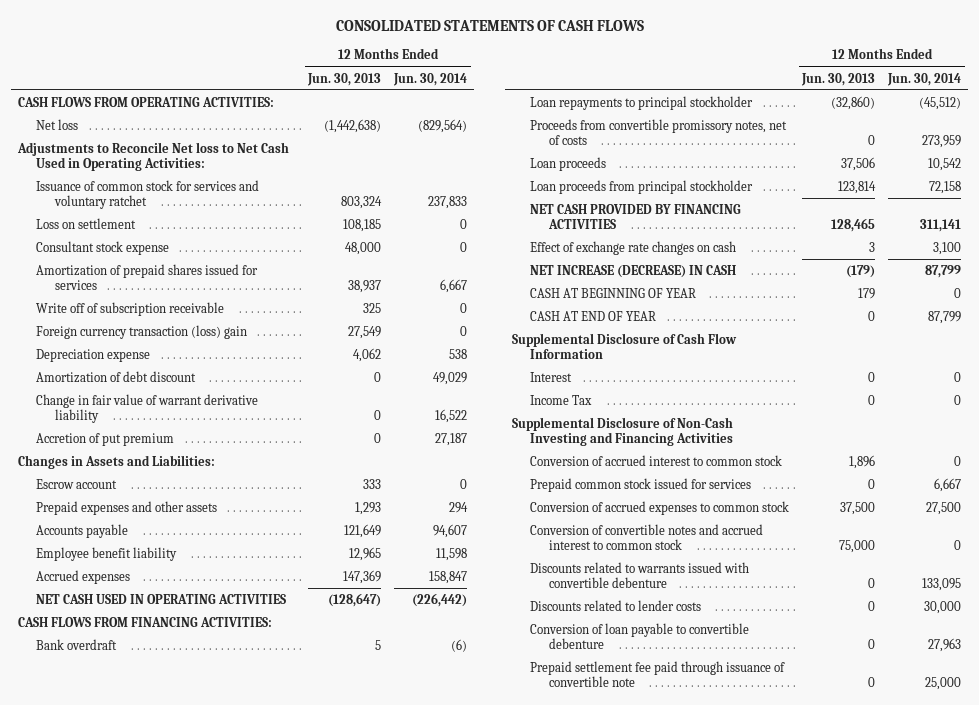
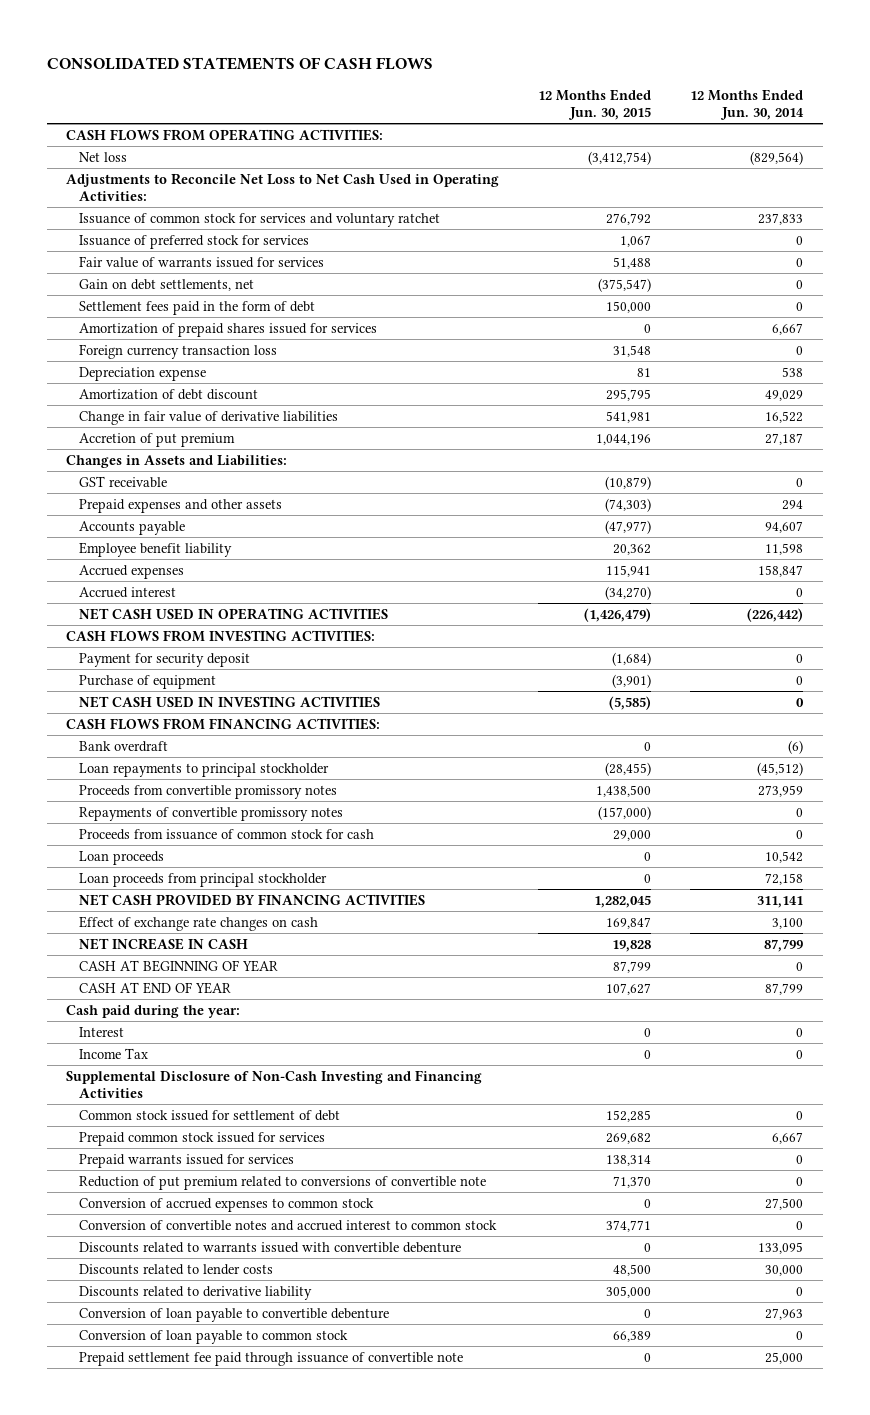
- | 12 Months Ended Jun. 30, 2013 | 12 Months Ended Jun. 30, 2014
+ | 12 Months Ended Jun. 30, 2015 | 12 Months Ended Jun. 30, 2014
- Adjustments to Reconcile Net loss to Net Cash Used in Operating Activities:
+ Adjustments to Reconcile Net Loss to Net Cash Used in Operating Activities:
- Loss on settlement | 108,185 | 0
- Consultant stock expense | 48,000 | 0
+ Issuance of preferred stock for services | 1,067 | 0
+ Fair value of warrants issued for services | 51,488 | 0
+ Gain on debt settlements, net | (375,547) | 0
+ Settlement fees paid in the form of debt | 150,000 | 0
- Write off of subscription receivable | 325 | 0
- Foreign currency transaction (loss) gain | 27,549 | 0
+ Foreign currency transaction loss | 31,548 | 0
- Change in fair value of warrant derivative liability | 0 | 16,522
+ Change in fair value of derivative liabilities | 541,981 | 16,522
- Escrow account | 333 | 0
+ GST receivable | (10,879) | 0
+ Accrued interest | (34,270) | 0
+ CASH FLOWS FROM INVESTING ACTIVITIES:
+ Payment for security deposit | (1,684) | 0
+ Purchase of equipment | (3,901) | 0
+ NET CASH USED IN INVESTING ACTIVITIES | (5,585) | 0
- Proceeds from convertible promissory notes, net of costs | 0 | 273,959
+ Proceeds from convertible promissory notes | 1,438,500 | 273,959
+ Repayments of convertible promissory notes | (157,000) | 0
+ Proceeds from issuance of common stock for cash | 29,000 | 0
- NET INCREASE (DECREASE) IN CASH | (179) | 87,799
+ NET INCREASE IN CASH | 19,828 | 87,799
- Supplemental Disclosure of Cash Flow Information
+ Cash paid during the year:
- Conversion of accrued interest to common stock | 1,896 | 0
+ Common stock issued for settlement of debt | 152,285 | 0
+ Prepaid warrants issued for services | 138,314 | 0
+ Reduction of put premium related to conversions of convertible note | 71,370 | 0
+ Discounts related to derivative liability | 305,000 | 0
+ Conversion of loan payable to common stock | 66,389 | 0

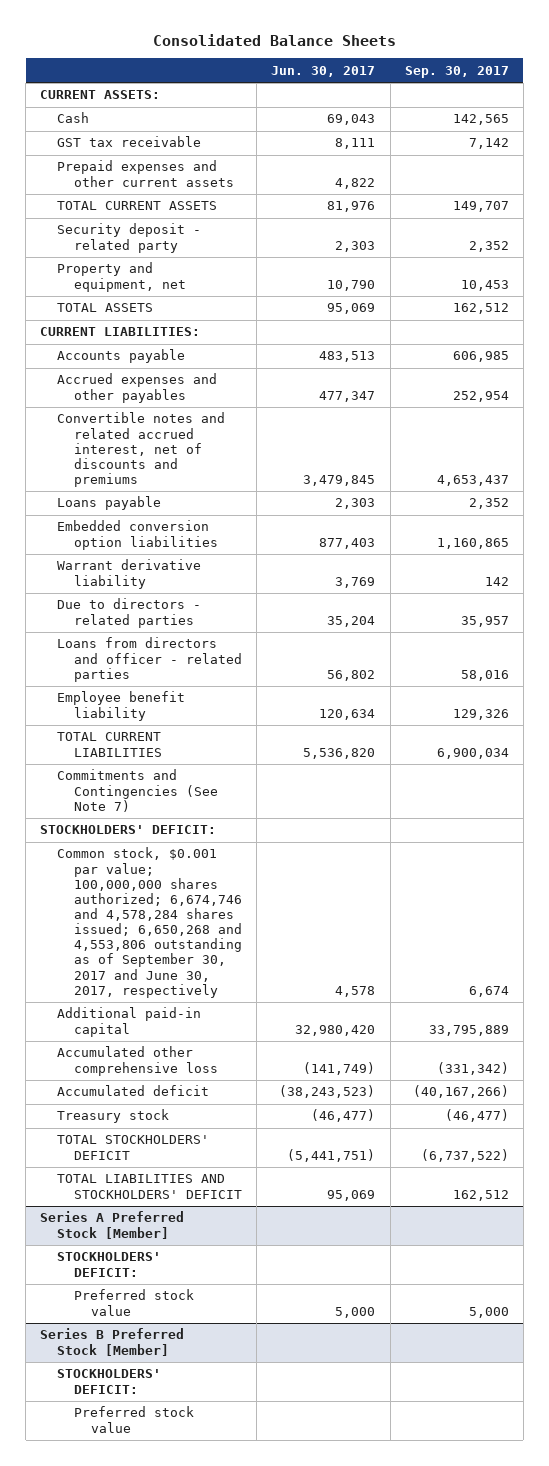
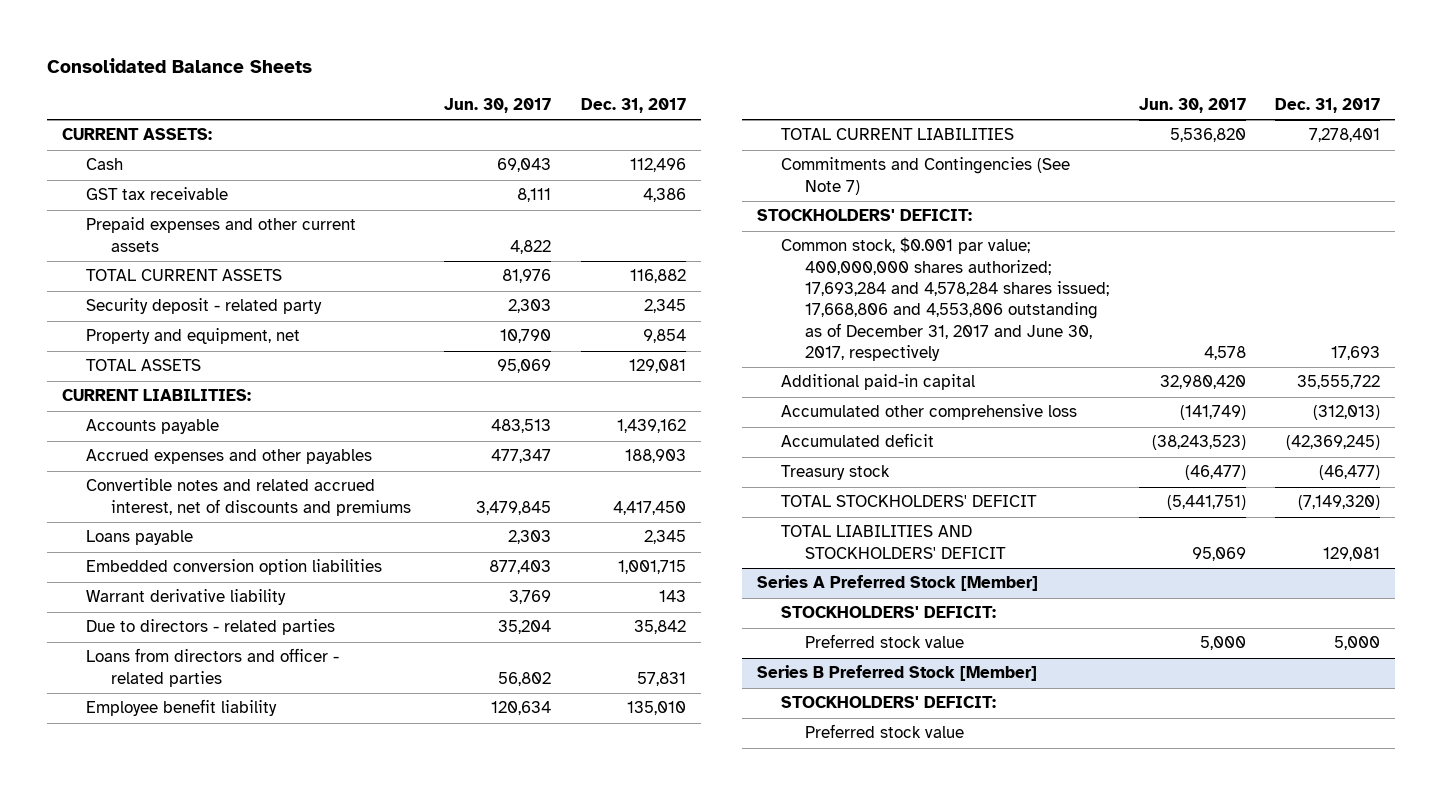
- | Jun. 30, 2017 | Sep. 30, 2017
+ | Jun. 30, 2017 | Dec. 31, 2017
- Common stock, $0.001 par value; 100,000,000 shares authorized; 6,674,746 and 4,578,284 shares issued; 6,650,268 and 4,553,806 outstanding as of September 30, 2017 and June 30, 2017, respectively | 4,578 | 6,674
+ Common stock, $0.001 par value; 400,000,000 shares authorized; 17,693,284 and 4,578,284 shares issued; 17,668,806 and 4,553,806 outstanding as of December 31, 2017 and June 30, 2017, respectively | 4,578 | 17,693

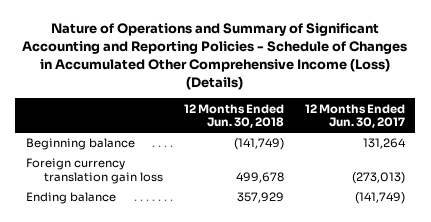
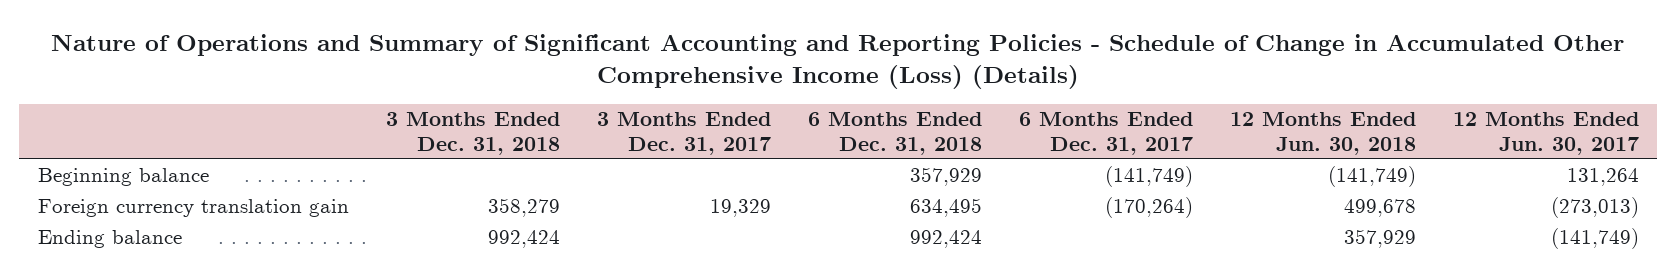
- Nature of Operations and Summary of Significant Accounting and Reporting Policies - Schedule of Changes in Accumulated Other Comprehensive Income (Loss) (Details)
+ Nature of Operations and Summary of Significant Accounting and Reporting Policies - Schedule of Change in Accumulated Other Comprehensive Income (Loss) (Details)
- | 12 Months Ended Jun. 30, 2018 | 12 Months Ended Jun. 30, 2017
+ | 3 Months Ended Dec. 31, 2018 | 3 Months Ended Dec. 31, 2017 | 6 Months Ended Dec. 31, 2018 | 6 Months Ended Dec. 31, 2017 | 12 Months Ended Jun. 30, 2018 | 12 Months Ended Jun. 30, 2017
- Foreign currency translation gain loss | 499,678 | (273,013)
+ Foreign currency translation gain | 358,279 | 19,329 | 634,495 | (170,264) | 499,678 | (273,013)

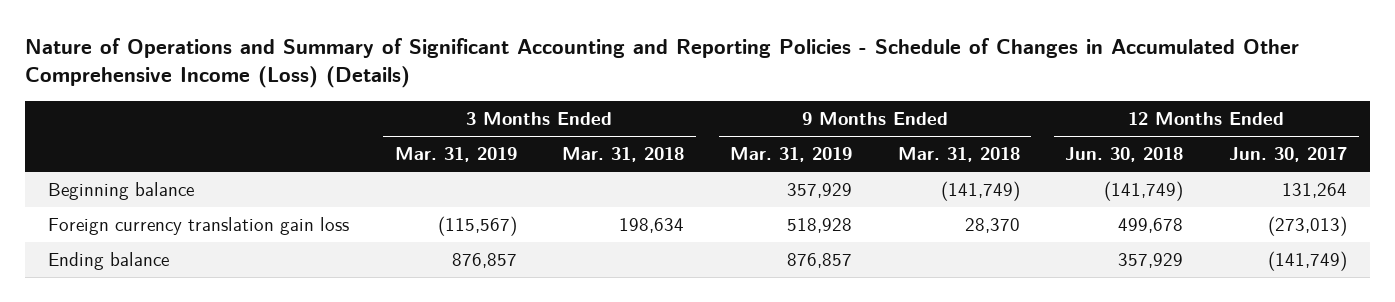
- Nature of Operations and Summary of Significant Accounting and Reporting Policies - Schedule of Change in Accumulated Other Comprehensive Income (Loss) (Details)
+ Nature of Operations and Summary of Significant Accounting and Reporting Policies - Schedule of Changes in Accumulated Other Comprehensive Income (Loss) (Details)
- | 3 Months Ended Dec. 31, 2018 | 3 Months Ended Dec. 31, 2017 | 6 Months Ended Dec. 31, 2018 | 6 Months Ended Dec. 31, 2017 | 12 Months Ended Jun. 30, 2018 | 12 Months Ended Jun. 30, 2017
+ | 3 Months Ended Mar. 31, 2019 | 3 Months Ended Mar. 31, 2018 | 9 Months Ended Mar. 31, 2019 | 9 Months Ended Mar. 31, 2018 | 12 Months Ended Jun. 30, 2018 | 12 Months Ended Jun. 30, 2017
- Foreign currency translation gain | 358,279 | 19,329 | 634,495 | (170,264) | 499,678 | (273,013)
+ Foreign currency translation gain loss | (115,567) | 198,634 | 518,928 | 28,370 | 499,678 | (273,013)

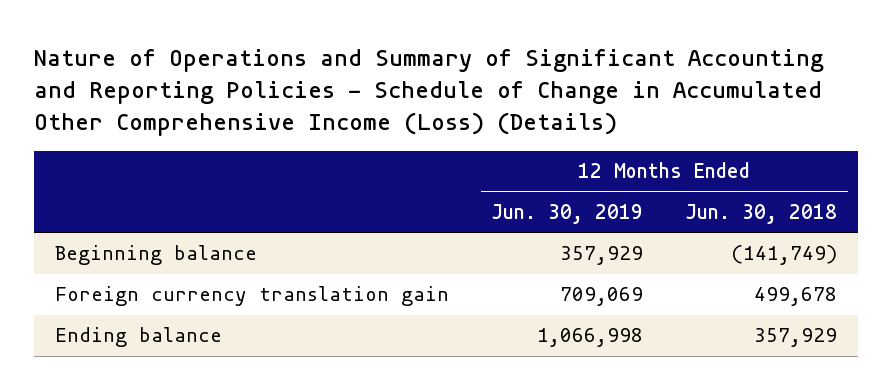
- Nature of Operations and Summary of Significant Accounting and Reporting Policies - Schedule of Changes in Accumulated Other Comprehensive Income (Loss) (Details)
+ Nature of Operations and Summary of Significant Accounting and Reporting Policies - Schedule of Change in Accumulated Other Comprehensive Income (Loss) (Details)
- | 3 Months Ended Mar. 31, 2019 | 3 Months Ended Mar. 31, 2018 | 9 Months Ended Mar. 31, 2019 | 9 Months Ended Mar. 31, 2018 | 12 Months Ended Jun. 30, 2018 | 12 Months Ended Jun. 30, 2017
+ | 12 Months Ended Jun. 30, 2019 | 12 Months Ended Jun. 30, 2018
- Foreign currency translation gain loss | (115,567) | 198,634 | 518,928 | 28,370 | 499,678 | (273,013)
+ Foreign currency translation gain | 709,069 | 499,678

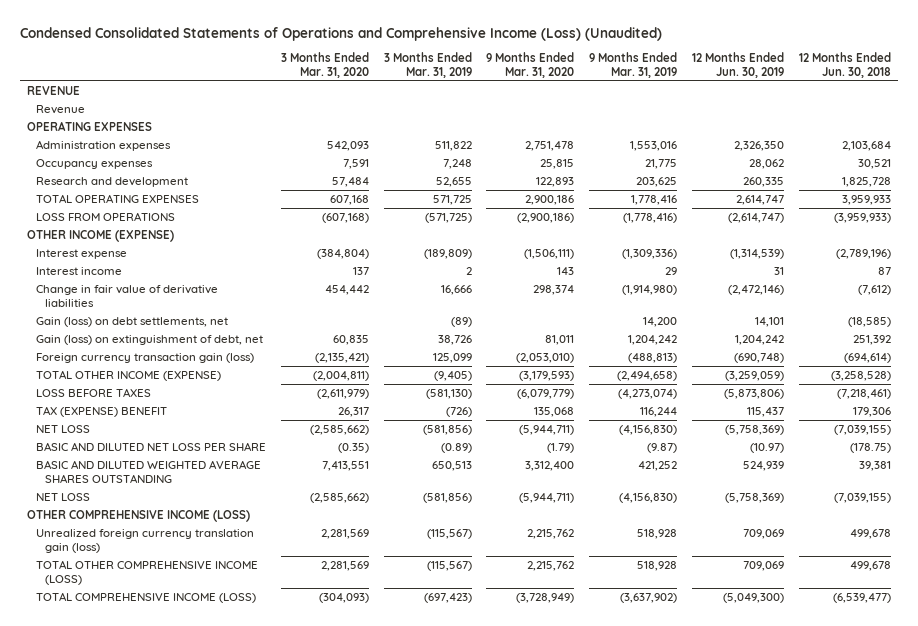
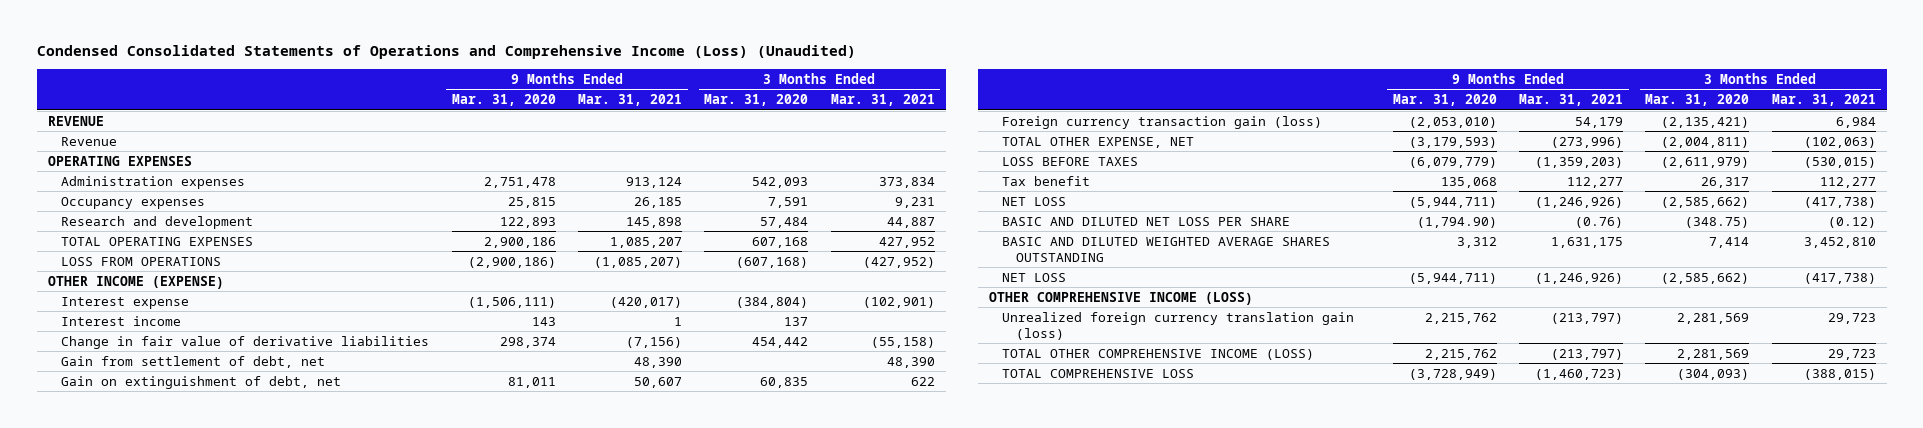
- | 3 Months Ended Mar. 31, 2020 | 3 Months Ended Mar. 31, 2019 | 9 Months Ended Mar. 31, 2020 | 9 Months Ended Mar. 31, 2019 | 12 Months Ended Jun. 30, 2019 | 12 Months Ended Jun. 30, 2018
+ | 9 Months Ended Mar. 31, 2020 | 9 Months Ended Mar. 31, 2021 | 3 Months Ended Mar. 31, 2020 | 3 Months Ended Mar. 31, 2021
- Gain (loss) on debt settlements, net | | (89) | | 14,200 | 14,101 | (18,585)
- Gain (loss) on extinguishment of debt, net | 60,835 | 38,726 | 81,011 | 1,204,242 | 1,204,242 | 251,392
+ Gain from settlement of debt, net | | 48,390 | | 48,390
+ Gain on extinguishment of debt, net | 81,011 | 50,607 | 60,835 | 622
- TOTAL OTHER INCOME (EXPENSE) | (2,004,811) | (9,405) | (3,179,593) | (2,494,658) | (3,259,059) | (3,258,528)
+ TOTAL OTHER EXPENSE, NET | (3,179,593) | (273,996) | (2,004,811) | (102,063)
- TAX (EXPENSE) BENEFIT | 26,317 | (726) | 135,068 | 116,244 | 115,437 | 179,306
+ Tax benefit | 135,068 | 112,277 | 26,317 | 112,277
- BASIC AND DILUTED NET LOSS PER SHARE | (0.35) | (0.89) | (1.79) | (9.87) | (10.97) | (178.75)
- BASIC AND DILUTED WEIGHTED AVERAGE SHARES OUTSTANDING | 7,413,551 | 650,513 | 3,312,400 | 421,252 | 524,939 | 39,381
+ BASIC AND DILUTED NET LOSS PER SHARE | (1,794.90) | (0.76) | (348.75) | (0.12)
+ BASIC AND DILUTED WEIGHTED AVERAGE SHARES OUTSTANDING | 3,312 | 1,631,175 | 7,414 | 3,452,810
- TOTAL COMPREHENSIVE INCOME (LOSS) | (304,093) | (697,423) | (3,728,949) | (3,637,902) | (5,049,300) | (6,539,477)
+ TOTAL COMPREHENSIVE LOSS | (3,728,949) | (1,460,723) | (304,093) | (388,015)

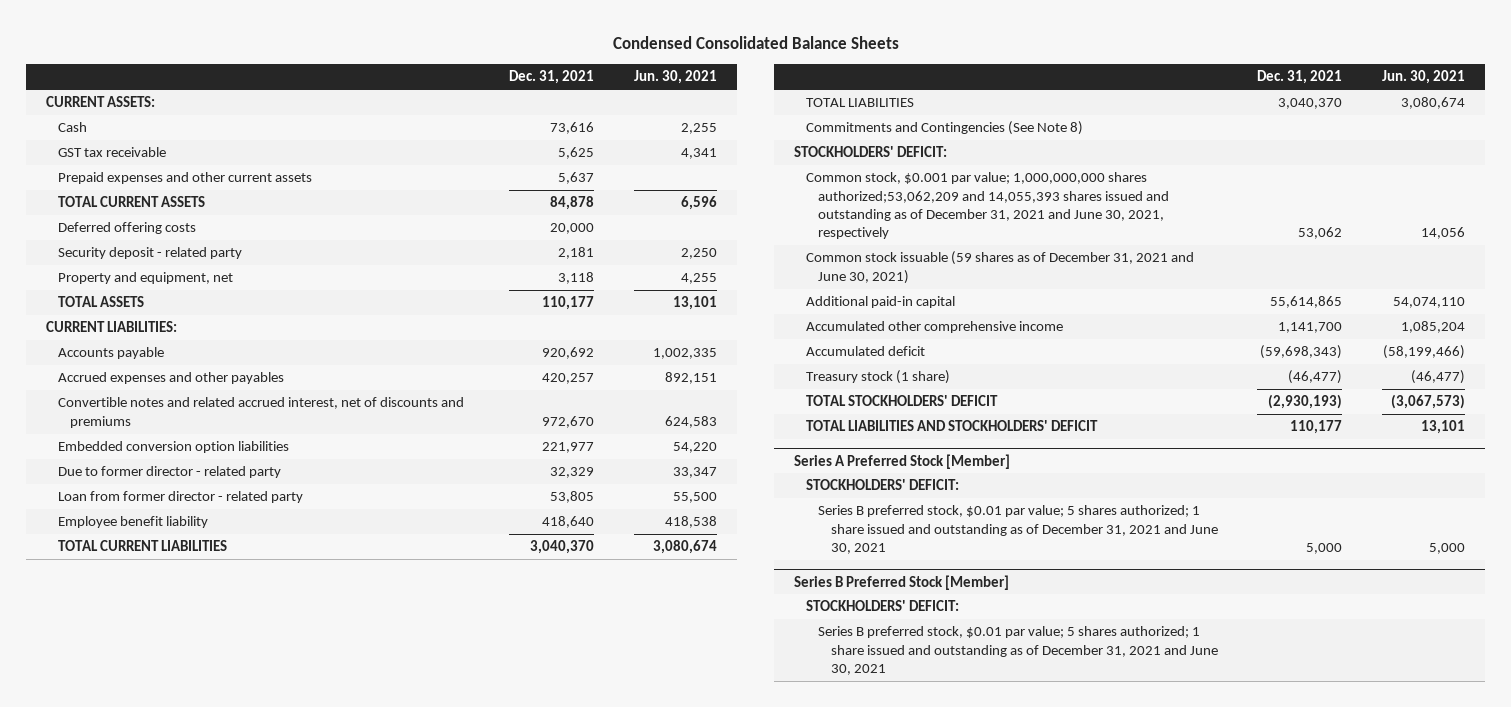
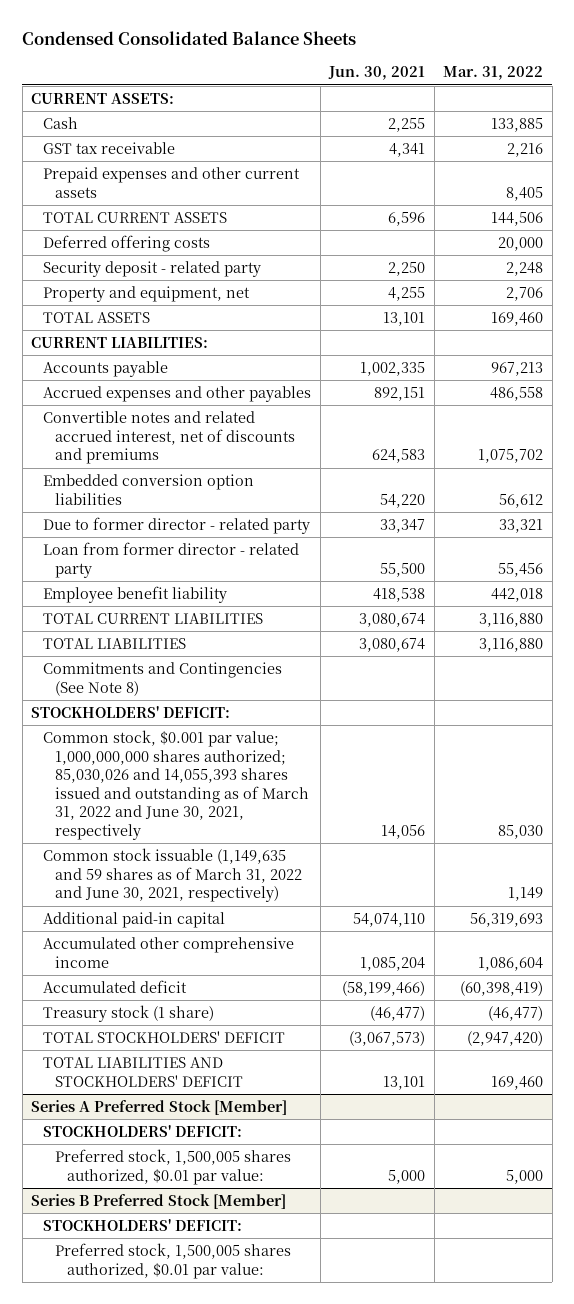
- | Dec. 31, 2021 | Jun. 30, 2021
+ | Jun. 30, 2021 | Mar. 31, 2022
- Common stock, $0.001 par value; 1,000,000,000 shares authorized;53,062,209 and 14,055,393 shares issued and outstanding as of December 31, 2021 and June 30, 2021, respectively | 53,062 | 14,056
- Common stock issuable (59 shares as of December 31, 2021 and June 30, 2021)
+ Common stock, $0.001 par value; 1,000,000,000 shares authorized; 85,030,026 and 14,055,393 shares issued and outstanding as of March 31, 2022 and June 30, 2021, respectively | 14,056 | 85,030
+ Common stock issuable (1,149,635 and 59 shares as of March 31, 2022 and June 30, 2021, respectively) | | 1,149
@ Series A Preferred Stock [Member]
- Series B preferred stock, $0.01 par value; 5 shares authorized; 1 share issued and outstanding as of December 31, 2021 and June 30, 2021 | 5,000 | 5,000
+ Preferred stock, 1,500,005 shares authorized, $0.01 par value: | 5,000 | 5,000
@ Series B Preferred Stock [Member]
- Series B preferred stock, $0.01 par value; 5 shares authorized; 1 share issued and outstanding as of December 31, 2021 and June 30, 2021
+ Preferred stock, 1,500,005 shares authorized, $0.01 par value:

